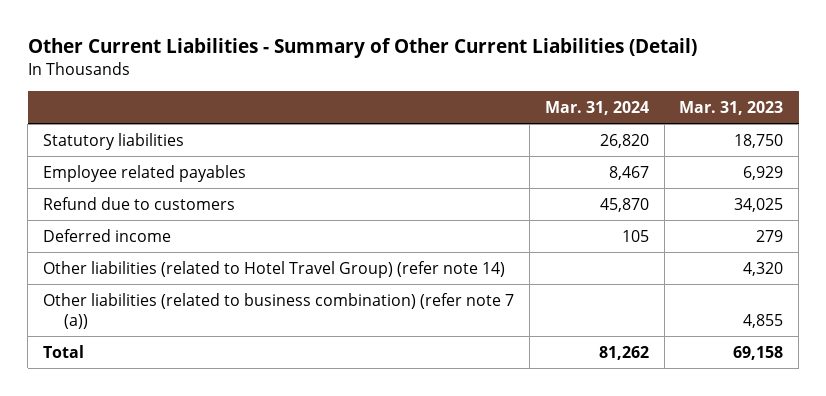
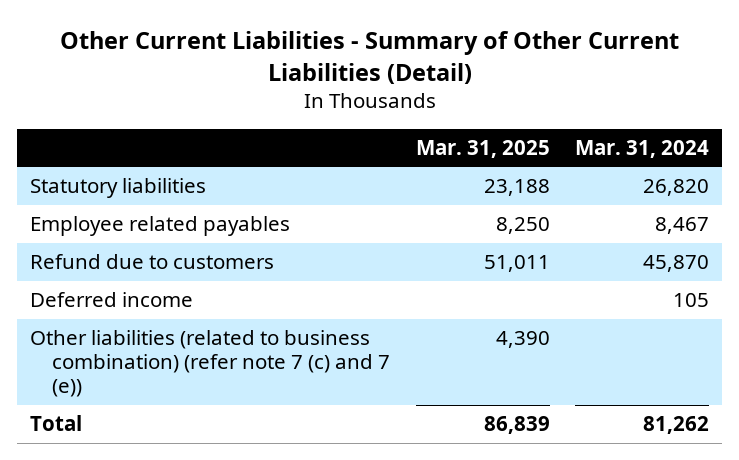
- | Mar. 31, 2024 | Mar. 31, 2023
+ | Mar. 31, 2025 | Mar. 31, 2024
- Other liabilities (related to Hotel Travel Group) (refer note 14) | | 4,320
- Other liabilities (related to business combination) (refer note 7 (a)) | | 4,855
+ Other liabilities (related to business combination) (refer note 7 (c) and 7 (e)) | 4,390 |

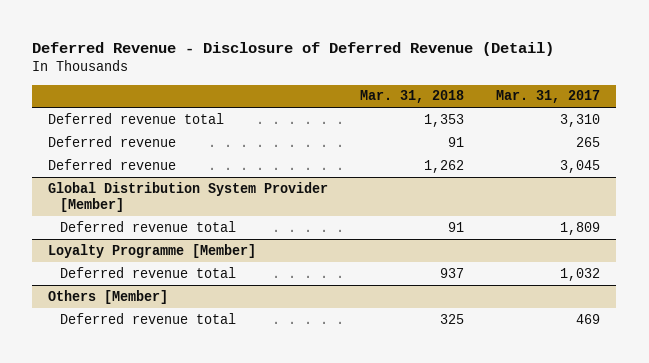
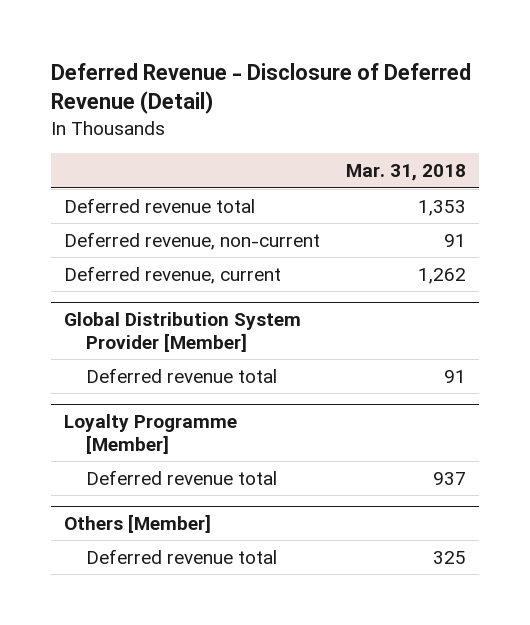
- | Mar. 31, 2018 | Mar. 31, 2017
+ | Mar. 31, 2018
- Deferred revenue | 91 | 265
- Deferred revenue | 1,262 | 3,045
+ Deferred revenue, non-current | 91
+ Deferred revenue, current | 1,262

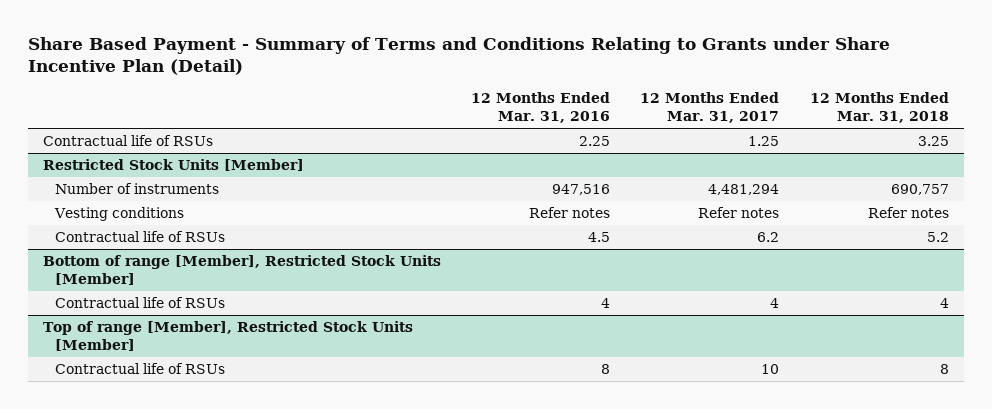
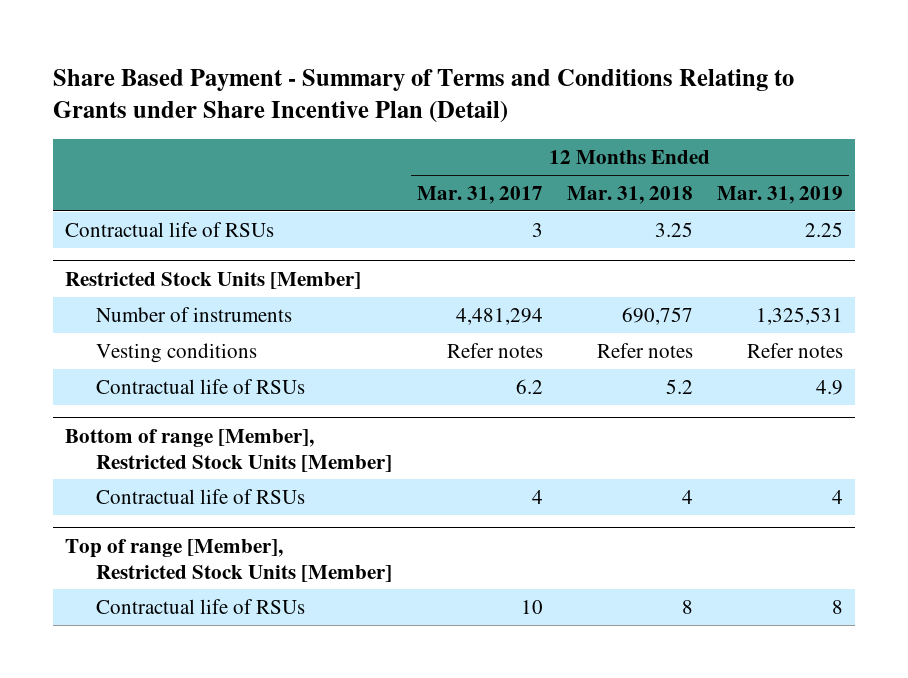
- | 12 Months Ended Mar. 31, 2016 | 12 Months Ended Mar. 31, 2017 | 12 Months Ended Mar. 31, 2018
+ | 12 Months Ended Mar. 31, 2017 | 12 Months Ended Mar. 31, 2018 | 12 Months Ended Mar. 31, 2019
- Contractual life of RSUs | 2.25 | 1.25 | 3.25
+ Contractual life of RSUs | 3 | 3.25 | 2.25

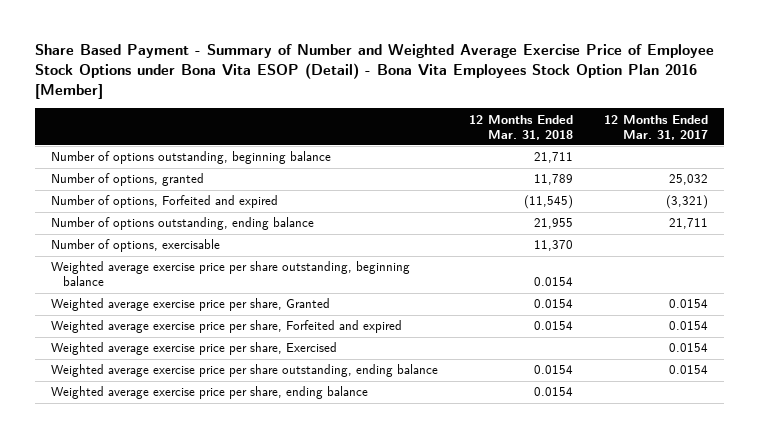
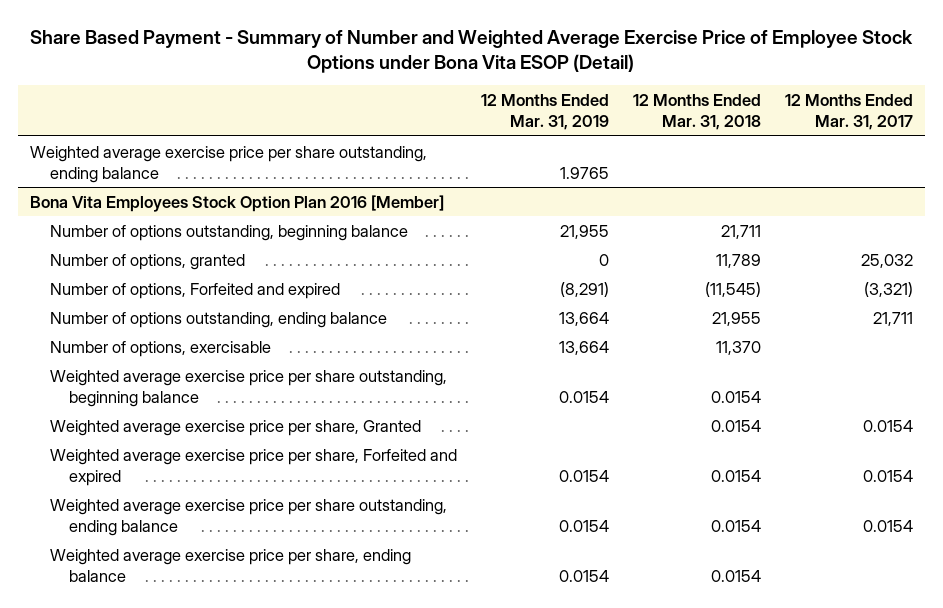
- Share Based Payment - Summary of Number and Weighted Average Exercise Price of Employee Stock Options under Bona Vita ESOP (Detail) - Bona Vita Employees Stock Option Plan 2016 [Member]
+ Share Based Payment - Summary of Number and Weighted Average Exercise Price of Employee Stock Options under Bona Vita ESOP (Detail)
- | 12 Months Ended Mar. 31, 2018 | 12 Months Ended Mar. 31, 2017
+ | 12 Months Ended Mar. 31, 2019 | 12 Months Ended Mar. 31, 2018 | 12 Months Ended Mar. 31, 2017
+ Weighted average exercise price per share outstanding, ending balance | 1.9765 | |
+ Bona Vita Employees Stock Option Plan 2016 [Member]
- Weighted average exercise price per share, Exercised | | 0.0154

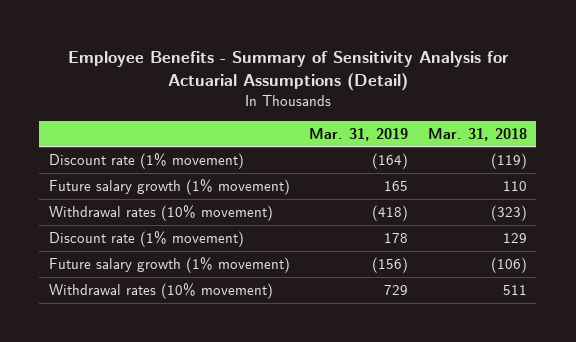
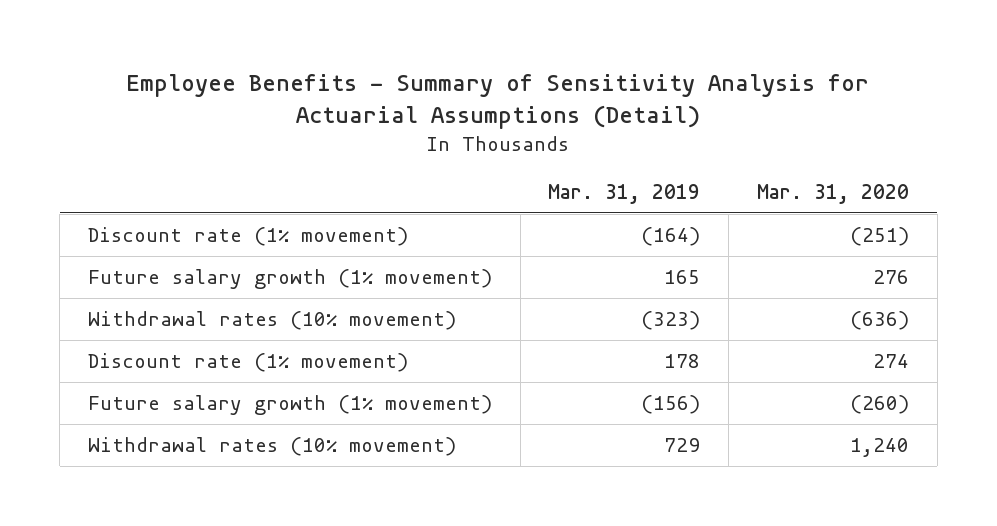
- | Mar. 31, 2019 | Mar. 31, 2018
+ | Mar. 31, 2019 | Mar. 31, 2020
- Withdrawal rates (10% movement) | (418) | (323)
+ Withdrawal rates (10% movement) | (323) | (636)

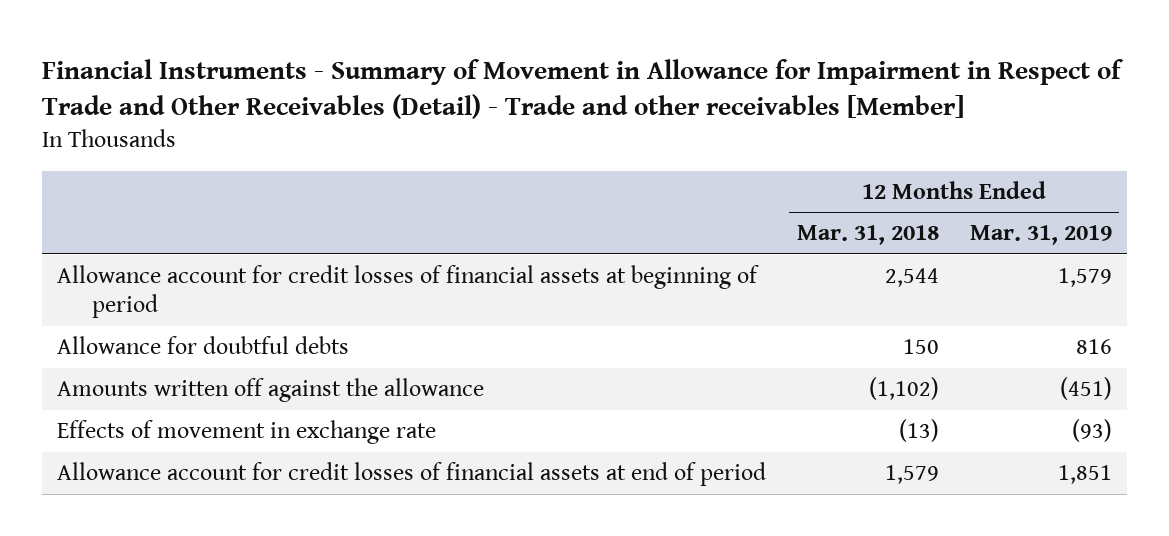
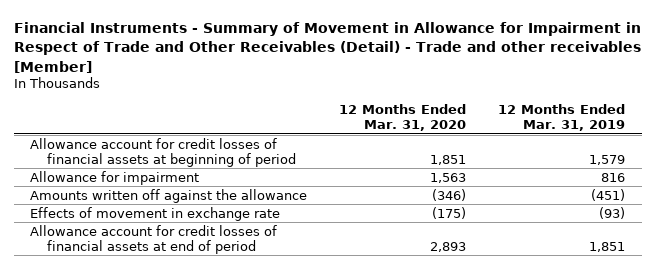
- | 12 Months Ended Mar. 31, 2018 | 12 Months Ended Mar. 31, 2019
+ | 12 Months Ended Mar. 31, 2020 | 12 Months Ended Mar. 31, 2019
- Allowance for doubtful debts | 150 | 816
+ Allowance for impairment | 1,563 | 816

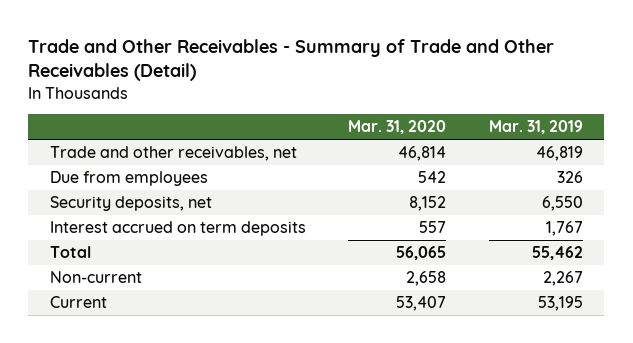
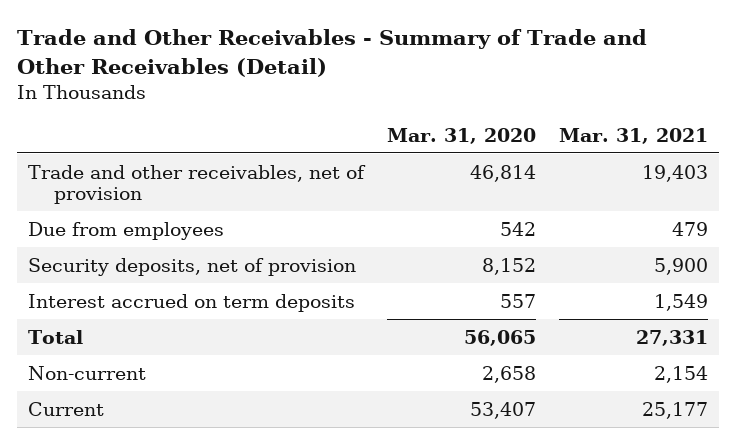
- | Mar. 31, 2020 | Mar. 31, 2019
+ | Mar. 31, 2020 | Mar. 31, 2021
- Trade and other receivables, net | 46,814 | 46,819
+ Trade and other receivables, net of provision | 46,814 | 19,403
- Security deposits, net | 8,152 | 6,550
+ Security deposits, net of provision | 8,152 | 5,900

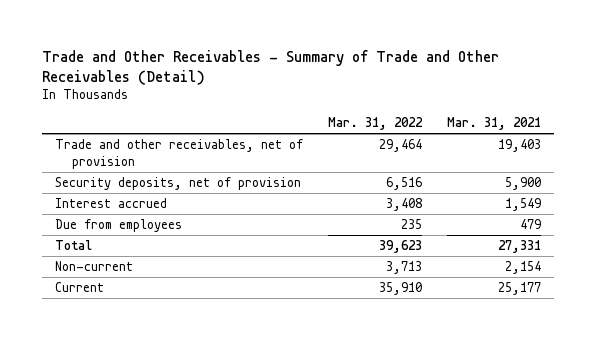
- | Mar. 31, 2020 | Mar. 31, 2021
+ | Mar. 31, 2022 | Mar. 31, 2021
- Interest accrued on term deposits | 557 | 1,549
+ Interest accrued | 3,408 | 1,549
moved down: Due from employees | 235 | 479

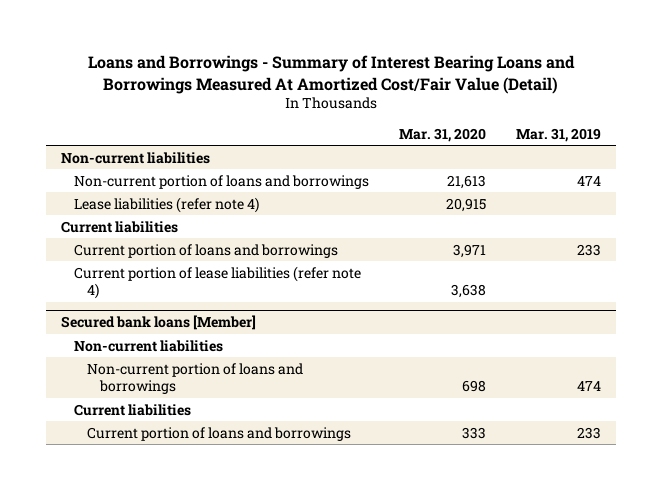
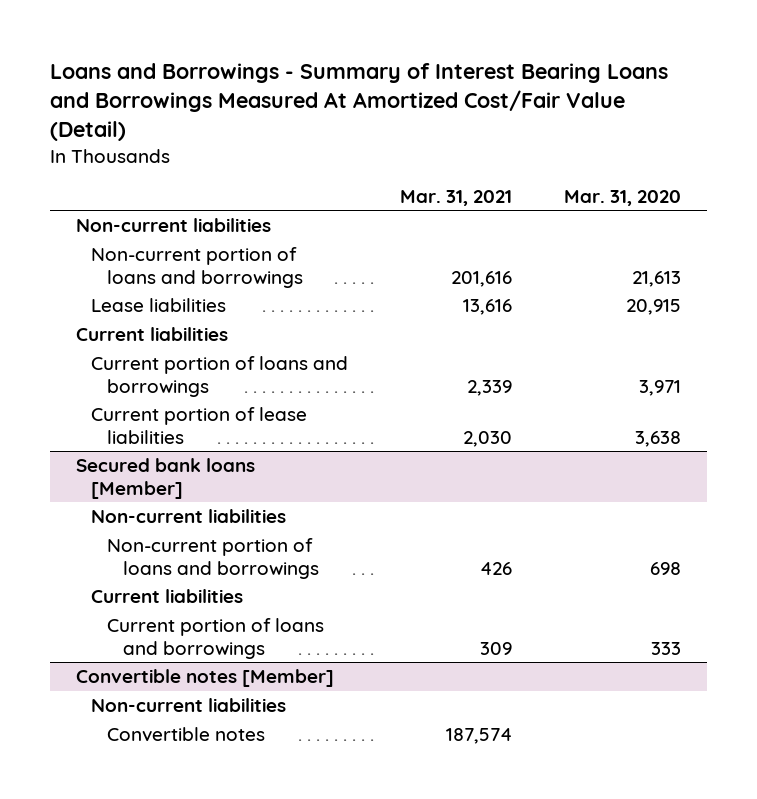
- | Mar. 31, 2020 | Mar. 31, 2019
+ | Mar. 31, 2021 | Mar. 31, 2020
- Lease liabilities (refer note 4) | 20,915 |
+ Lease liabilities | 13,616 | 20,915
- Current portion of lease liabilities (refer note 4) | 3,638 |
+ Current portion of lease liabilities | 2,030 | 3,638
+ Convertible notes [Member]
+ Non-current liabilities
+ Convertible notes | 187,574 |

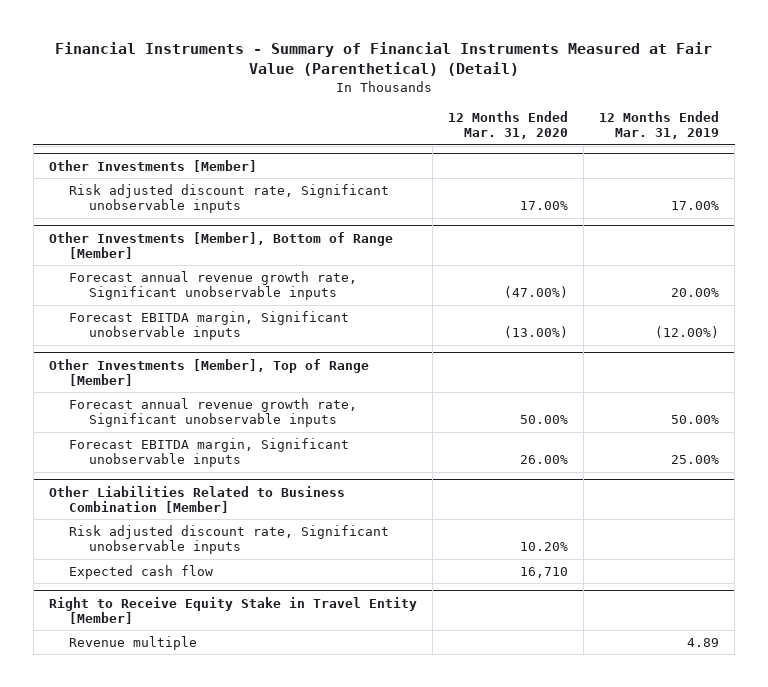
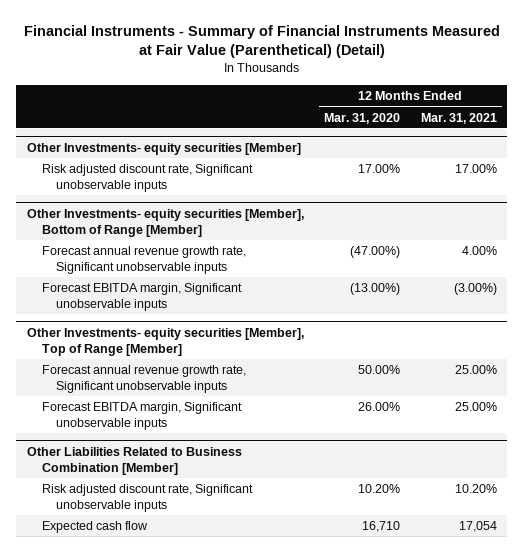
- | 12 Months Ended Mar. 31, 2020 | 12 Months Ended Mar. 31, 2019
+ | 12 Months Ended Mar. 31, 2020 | 12 Months Ended Mar. 31, 2021
- Other Investments [Member]
+ Other Investments- equity securities [Member]
- Other Investments [Member], Bottom of Range [Member]
+ Other Investments- equity securities [Member], Bottom of Range [Member]
- Other Investments [Member], Top of Range [Member]
+ Other Investments- equity securities [Member], Top of Range [Member]
- Right to Receive Equity Stake in Travel Entity [Member]
- Revenue multiple | | 4.89

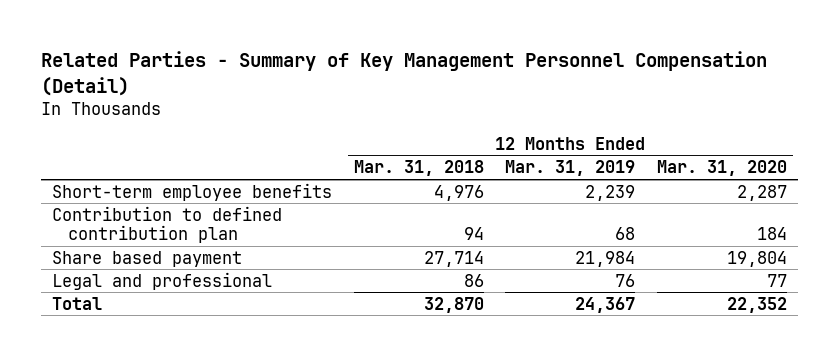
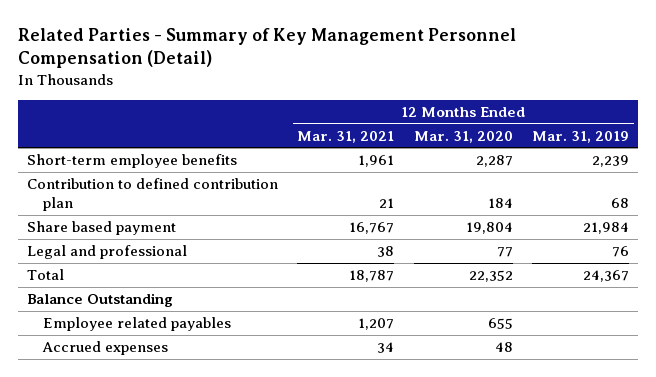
- | 12 Months Ended Mar. 31, 2018 | 12 Months Ended Mar. 31, 2019 | 12 Months Ended Mar. 31, 2020
+ | 12 Months Ended Mar. 31, 2021 | 12 Months Ended Mar. 31, 2020 | 12 Months Ended Mar. 31, 2019
+ Balance Outstanding
+ Employee related payables | 1,207 | 655 |
+ Accrued expenses | 34 | 48 |

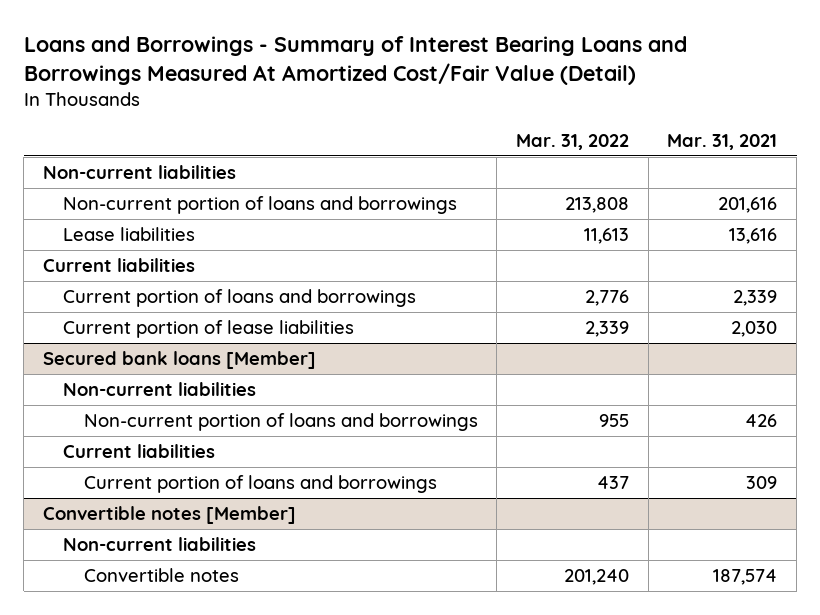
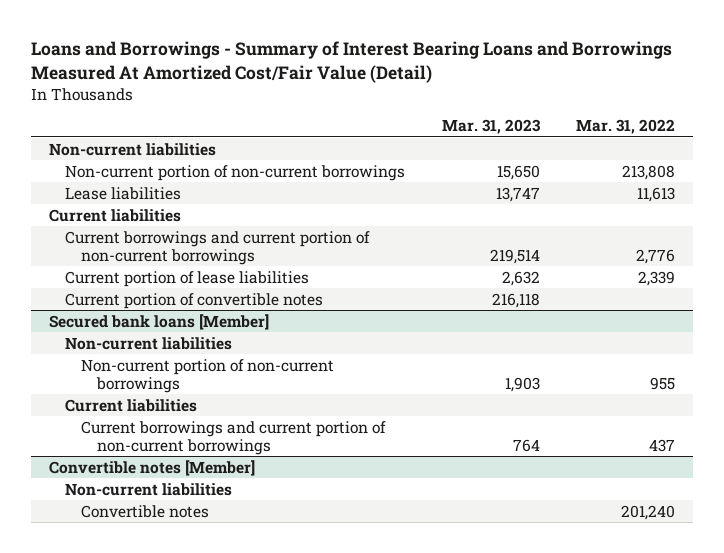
- | Mar. 31, 2022 | Mar. 31, 2021
+ | Mar. 31, 2023 | Mar. 31, 2022
- Non-current portion of loans and borrowings | 213,808 | 201,616
+ Non-current portion of non-current borrowings | 15,650 | 213,808
- Current portion of loans and borrowings | 2,776 | 2,339
+ Current borrowings and current portion of non-current borrowings | 219,514 | 2,776
+ Current portion of convertible notes | 216,118 |
@ Secured bank loans [Member]
- Non-current portion of loans and borrowings | 955 | 426
+ Non-current portion of non-current borrowings | 1,903 | 955
- Current portion of loans and borrowings | 437 | 309
+ Current borrowings and current portion of non-current borrowings | 764 | 437

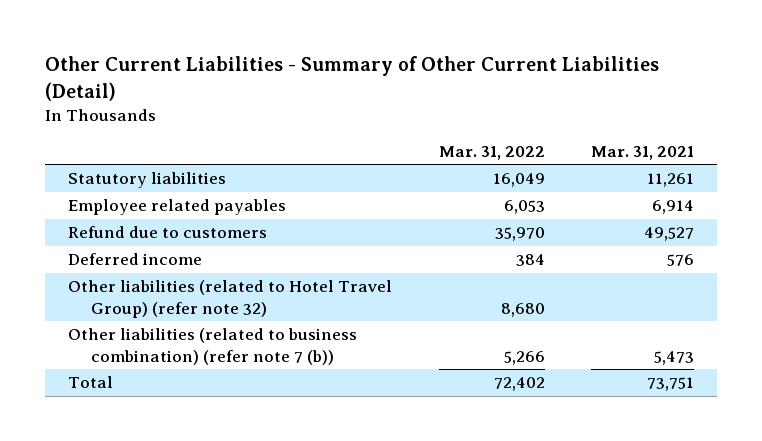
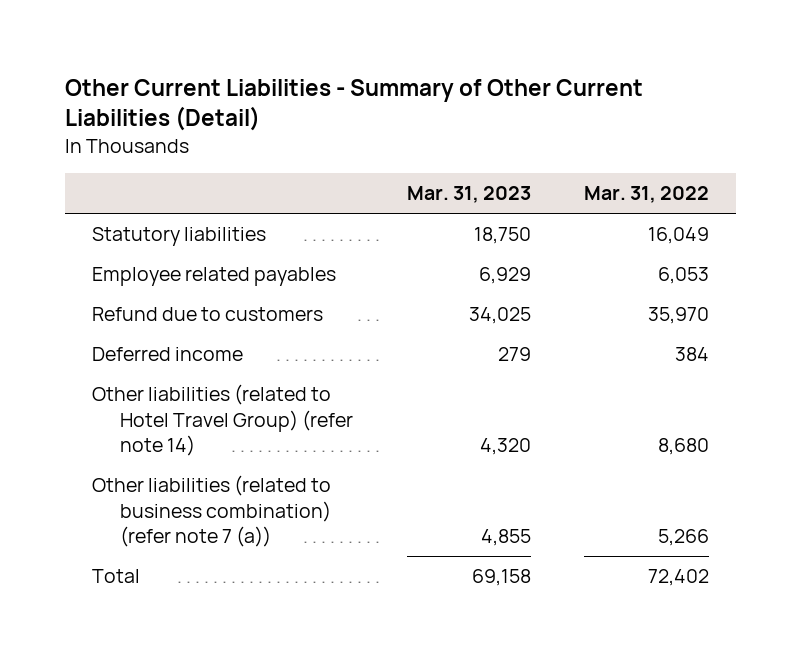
- | Mar. 31, 2022 | Mar. 31, 2021
+ | Mar. 31, 2023 | Mar. 31, 2022
- Other liabilities (related to Hotel Travel Group) (refer note 32) | 8,680 |
- Other liabilities (related to business combination) (refer note 7 (b)) | 5,266 | 5,473
+ Other liabilities (related to Hotel Travel Group) (refer note 14) | 4,320 | 8,680
+ Other liabilities (related to business combination) (refer note 7 (a)) | 4,855 | 5,266

